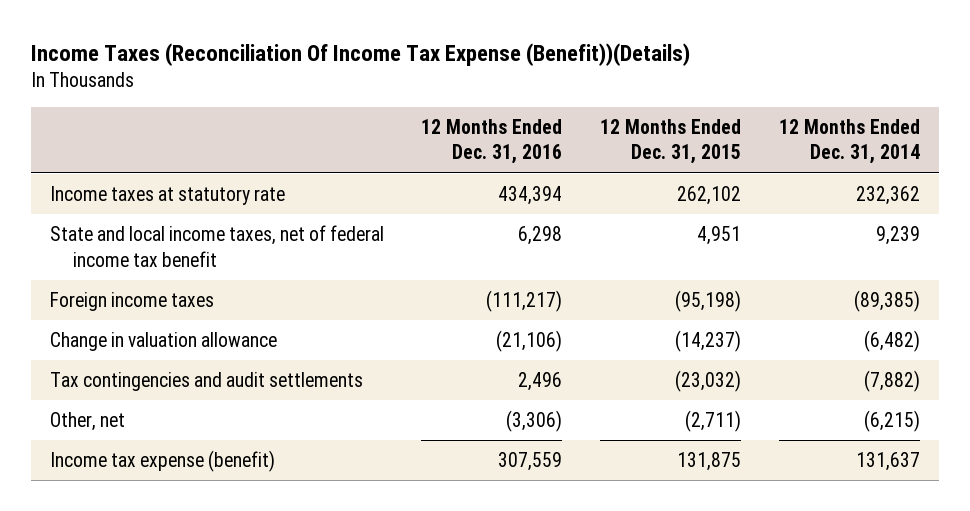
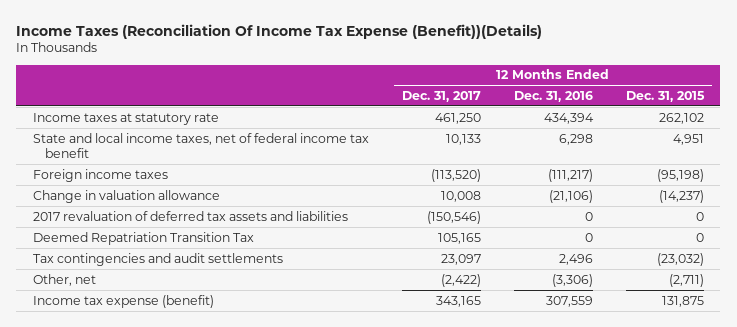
- | 12 Months Ended Dec. 31, 2016 | 12 Months Ended Dec. 31, 2015 | 12 Months Ended Dec. 31, 2014
+ | 12 Months Ended Dec. 31, 2017 | 12 Months Ended Dec. 31, 2016 | 12 Months Ended Dec. 31, 2015
+ 2017 revaluation of deferred tax assets and liabilities | (150,546) | 0 | 0
+ Deemed Repatriation Transition Tax | 105,165 | 0 | 0

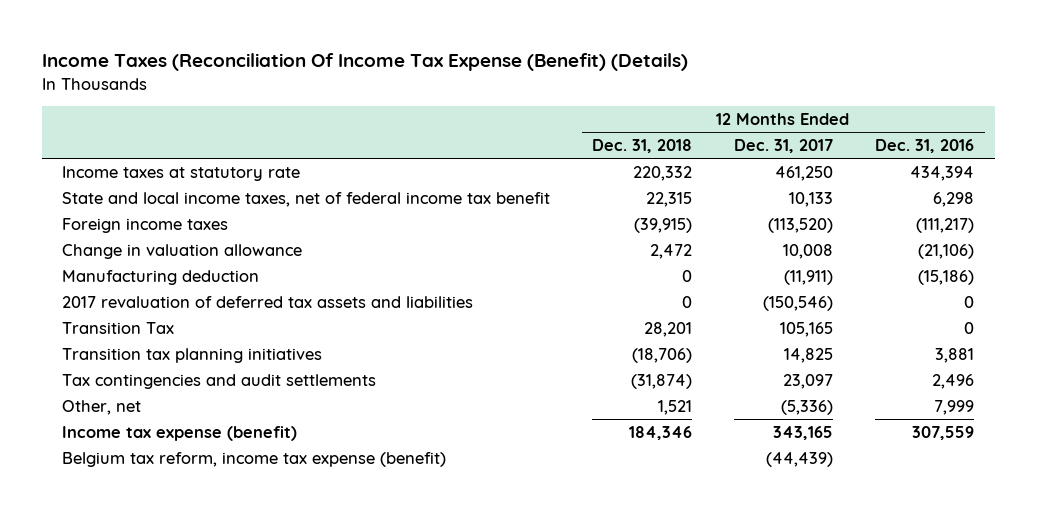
- Income Taxes (Reconciliation Of Income Tax Expense (Benefit))(Details)
+ Income Taxes (Reconciliation Of Income Tax Expense (Benefit) (Details)
- | 12 Months Ended Dec. 31, 2017 | 12 Months Ended Dec. 31, 2016 | 12 Months Ended Dec. 31, 2015
+ | 12 Months Ended Dec. 31, 2018 | 12 Months Ended Dec. 31, 2017 | 12 Months Ended Dec. 31, 2016
+ Manufacturing deduction | 0 | (11,911) | (15,186)
- Deemed Repatriation Transition Tax | 105,165 | 0 | 0
+ Transition Tax | 28,201 | 105,165 | 0
+ Transition tax planning initiatives | (18,706) | 14,825 | 3,881
- Other, net | (2,422) | (3,306) | (2,711)
+ Other, net | 1,521 | (5,336) | 7,999
+ Belgium tax reform, income tax expense (benefit) | | (44,439) |

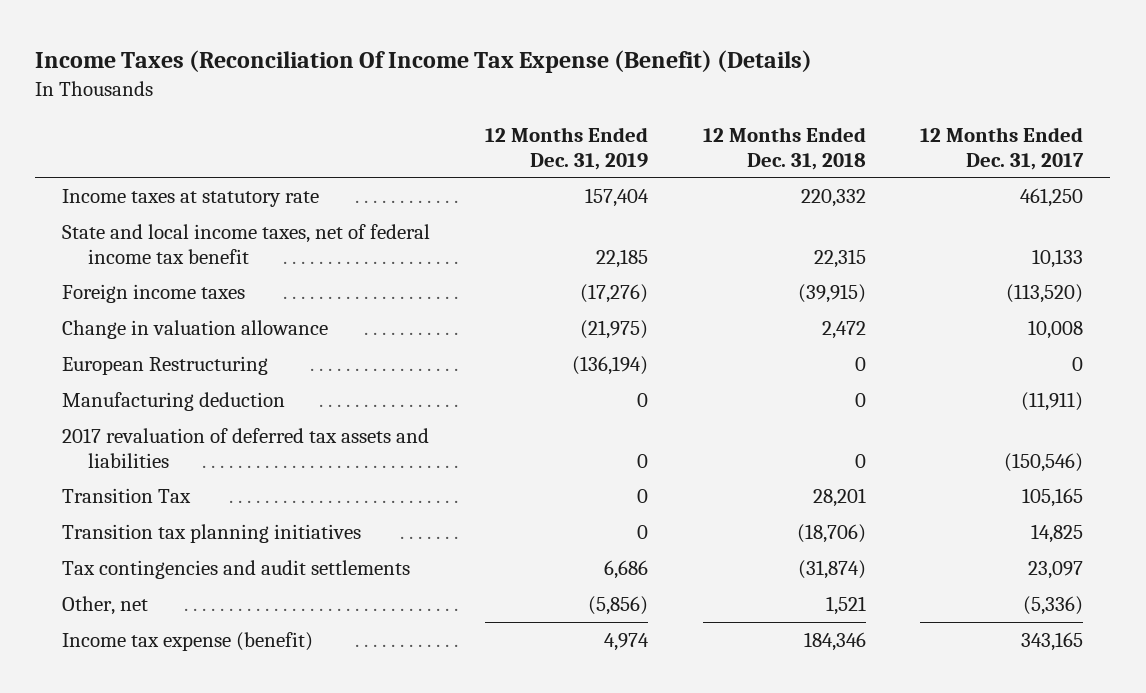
- | 12 Months Ended Dec. 31, 2018 | 12 Months Ended Dec. 31, 2017 | 12 Months Ended Dec. 31, 2016
+ | 12 Months Ended Dec. 31, 2019 | 12 Months Ended Dec. 31, 2018 | 12 Months Ended Dec. 31, 2017
+ European Restructuring | (136,194) | 0 | 0
- Belgium tax reform, income tax expense (benefit) | | (44,439) |

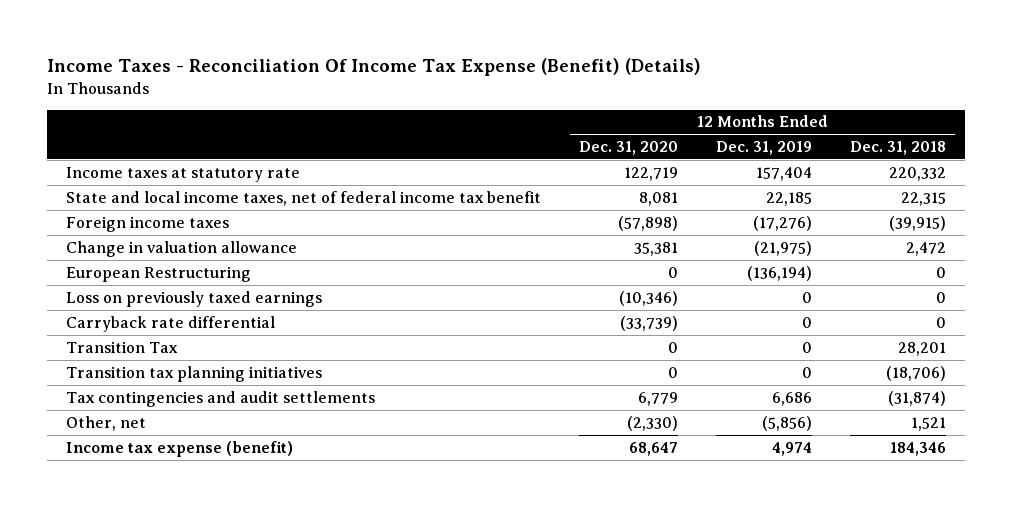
- Income Taxes (Reconciliation Of Income Tax Expense (Benefit) (Details)
+ Income Taxes - Reconciliation Of Income Tax Expense (Benefit) (Details)
- | 12 Months Ended Dec. 31, 2019 | 12 Months Ended Dec. 31, 2018 | 12 Months Ended Dec. 31, 2017
+ | 12 Months Ended Dec. 31, 2020 | 12 Months Ended Dec. 31, 2019 | 12 Months Ended Dec. 31, 2018
- Manufacturing deduction | 0 | 0 | (11,911)
- 2017 revaluation of deferred tax assets and liabilities | 0 | 0 | (150,546)
+ Loss on previously taxed earnings | (10,346) | 0 | 0
+ Carryback rate differential | (33,739) | 0 | 0

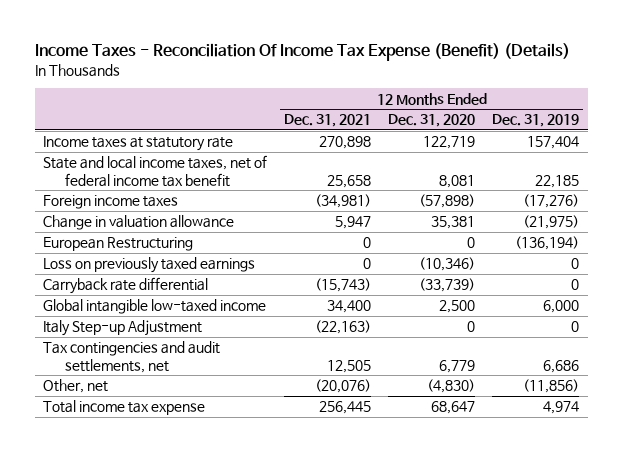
- | 12 Months Ended Dec. 31, 2020 | 12 Months Ended Dec. 31, 2019 | 12 Months Ended Dec. 31, 2018
+ | 12 Months Ended Dec. 31, 2021 | 12 Months Ended Dec. 31, 2020 | 12 Months Ended Dec. 31, 2019
- Transition Tax | 0 | 0 | 28,201
- Transition tax planning initiatives | 0 | 0 | (18,706)
- Tax contingencies and audit settlements | 6,779 | 6,686 | (31,874)
- Other, net | (2,330) | (5,856) | 1,521
- Income tax expense (benefit) | 68,647 | 4,974 | 184,346
+ Global intangible low-taxed income | 34,400 | 2,500 | 6,000
+ Italy Step-up Adjustment | (22,163) | 0 | 0
+ Tax contingencies and audit settlements, net | 12,505 | 6,779 | 6,686
+ Other, net | (20,076) | (4,830) | (11,856)
+ Total income tax expense | 256,445 | 68,647 | 4,974

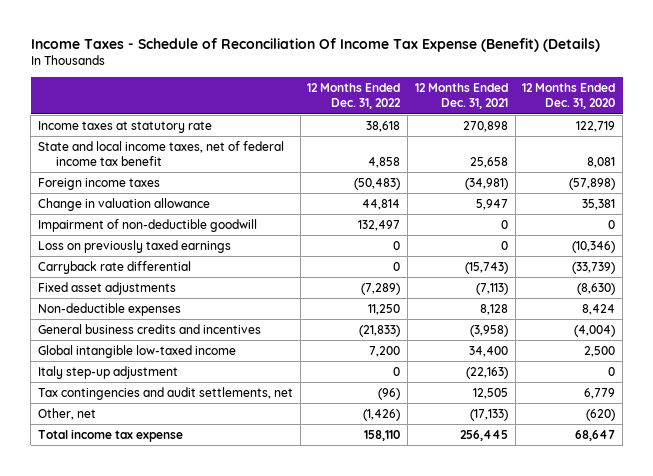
- Income Taxes - Reconciliation Of Income Tax Expense (Benefit) (Details)
+ Income Taxes - Schedule of Reconciliation Of Income Tax Expense (Benefit) (Details)
- | 12 Months Ended Dec. 31, 2021 | 12 Months Ended Dec. 31, 2020 | 12 Months Ended Dec. 31, 2019
+ | 12 Months Ended Dec. 31, 2022 | 12 Months Ended Dec. 31, 2021 | 12 Months Ended Dec. 31, 2020
- European Restructuring | 0 | 0 | (136,194)
+ Impairment of non-deductible goodwill | 132,497 | 0 | 0
+ Fixed asset adjustments | (7,289) | (7,113) | (8,630)
+ Non-deductible expenses | 11,250 | 8,128 | 8,424
+ General business credits and incentives | (21,833) | (3,958) | (4,004)
- Italy Step-up Adjustment | (22,163) | 0 | 0
+ Italy step-up adjustment | 0 | (22,163) | 0
- Other, net | (20,076) | (4,830) | (11,856)
+ Other, net | (1,426) | (17,133) | (620)

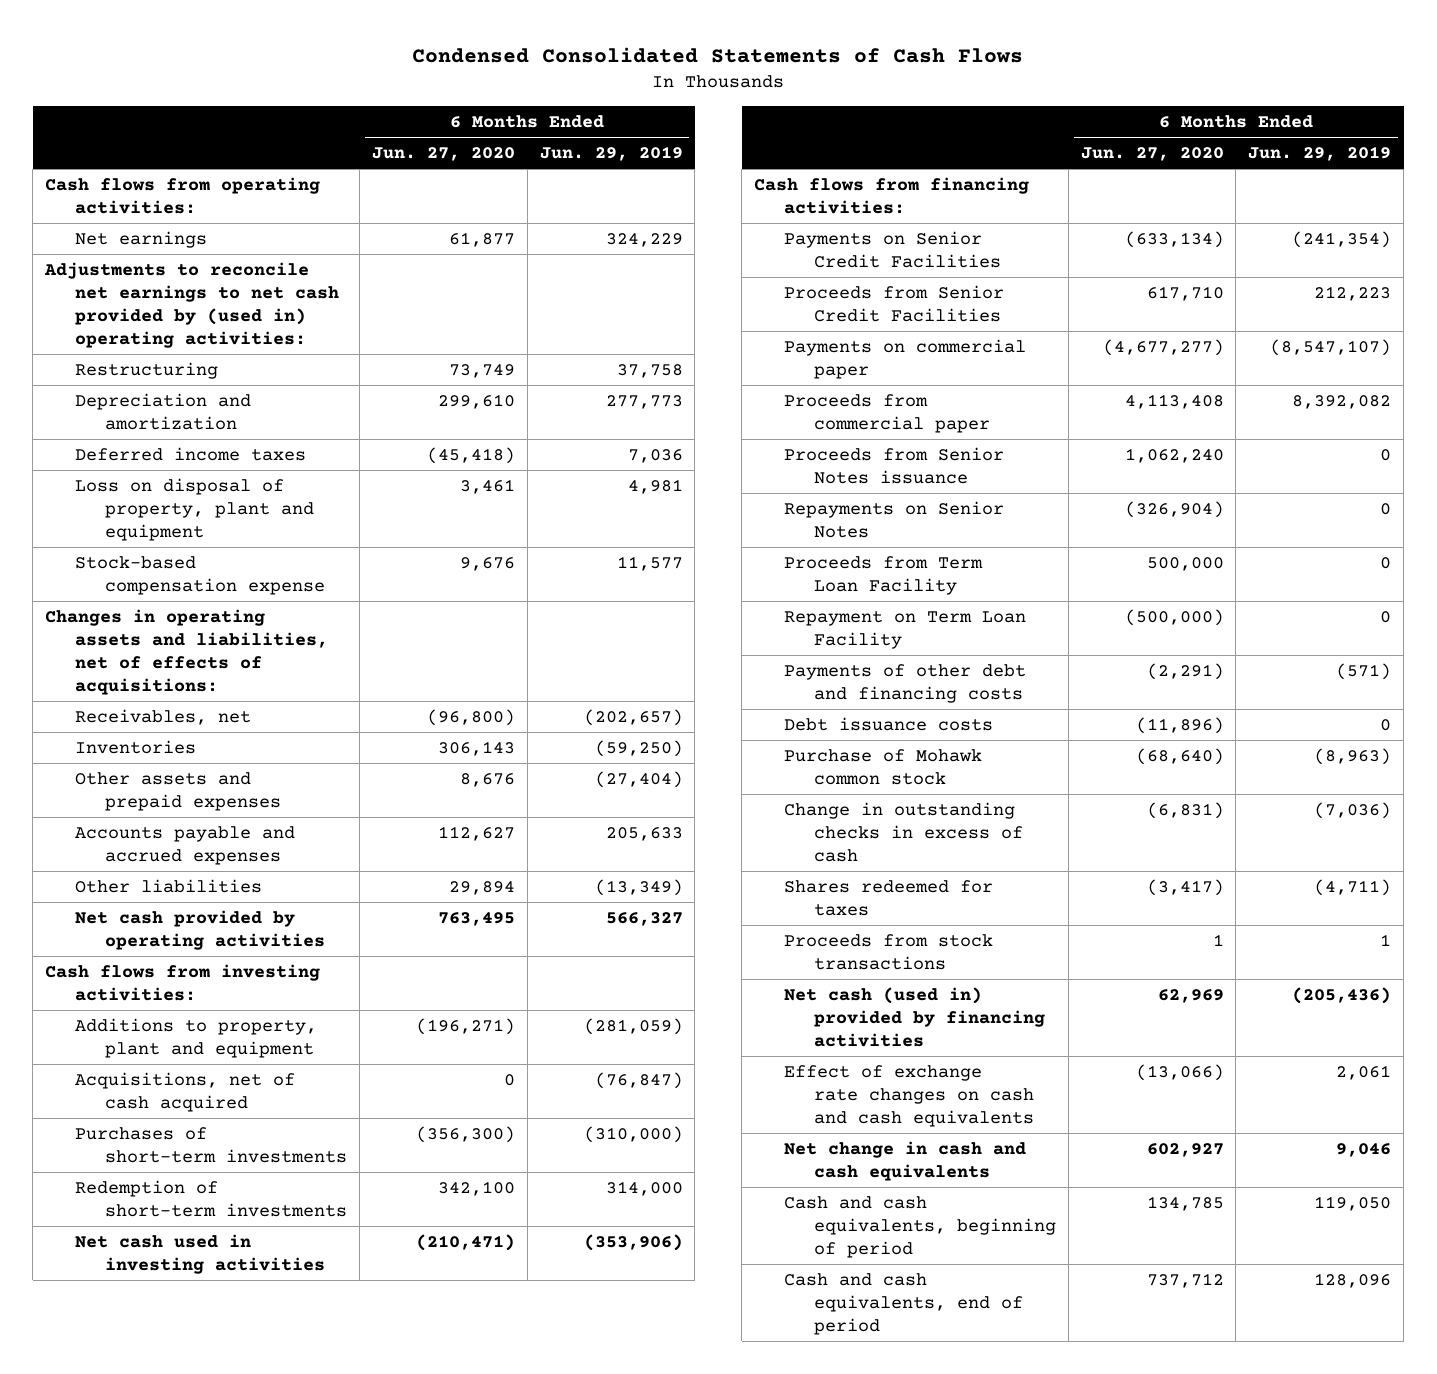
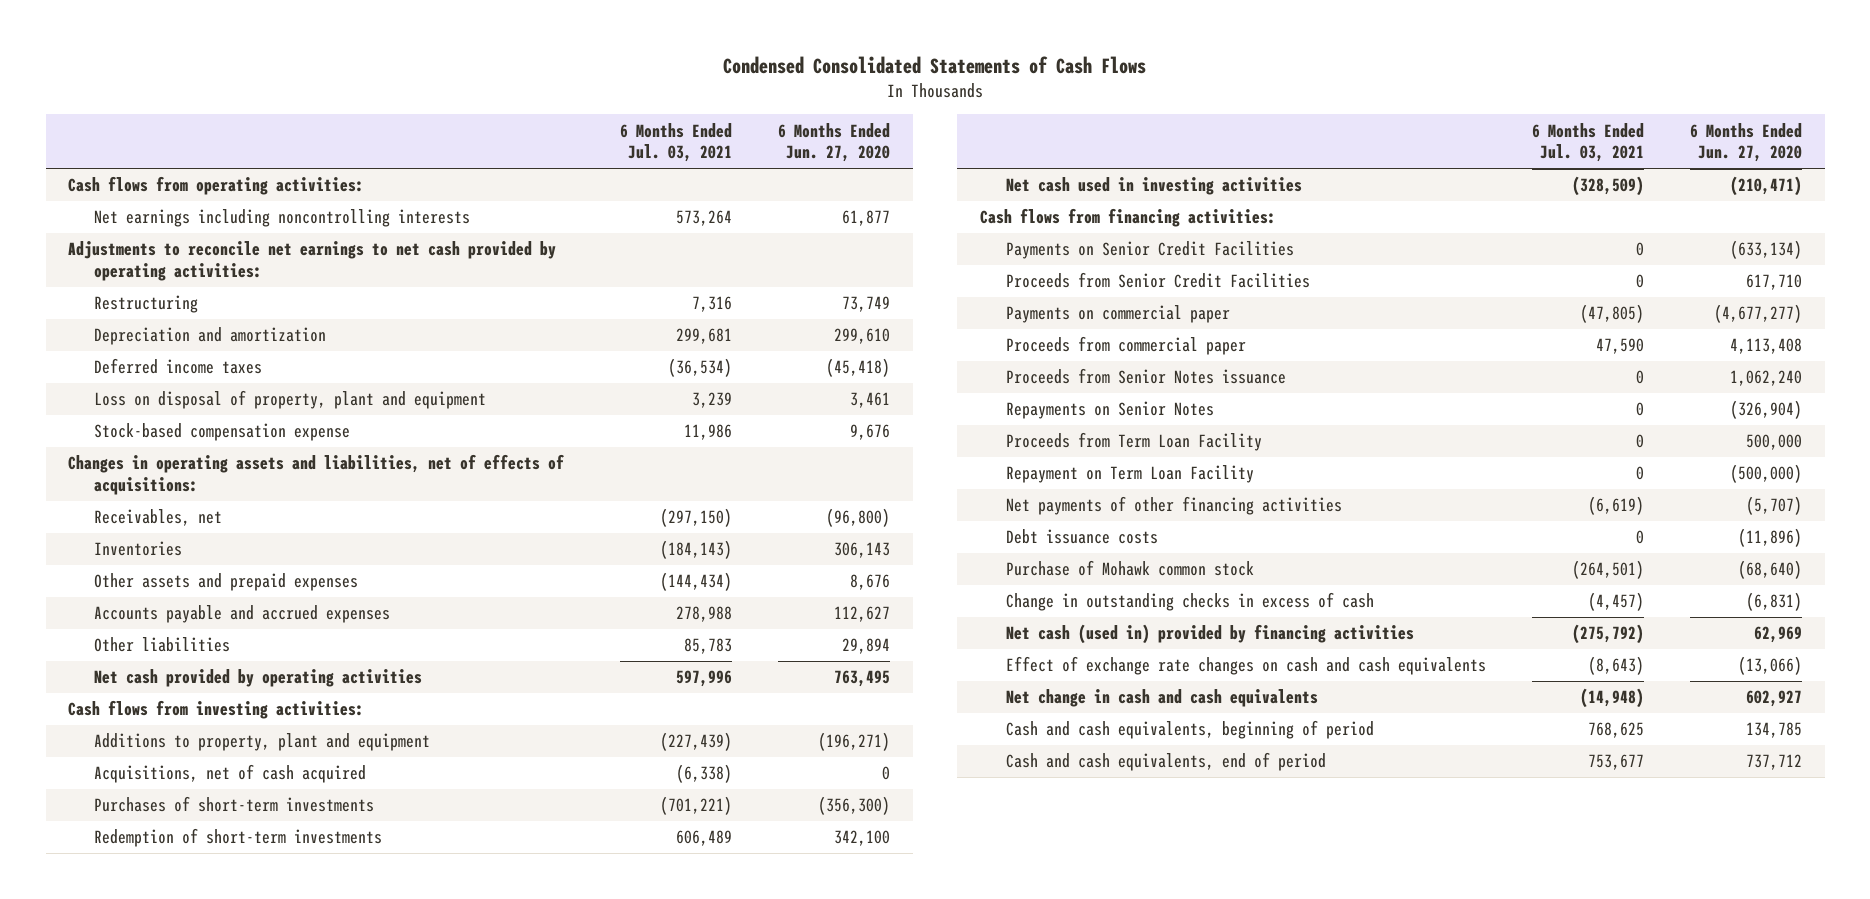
- | 6 Months Ended Jun. 27, 2020 | 6 Months Ended Jun. 29, 2019
+ | 6 Months Ended Jul. 03, 2021 | 6 Months Ended Jun. 27, 2020
- Net earnings | 61,877 | 324,229
- Adjustments to reconcile net earnings to net cash provided by (used in) operating activities:
+ Net earnings including noncontrolling interests | 573,264 | 61,877
+ Adjustments to reconcile net earnings to net cash provided by operating activities:
- Payments of other debt and financing costs | (2,291) | (571)
+ Net payments of other financing activities | (6,619) | (5,707)
- Shares redeemed for taxes | (3,417) | (4,711)
- Proceeds from stock transactions | 1 | 1

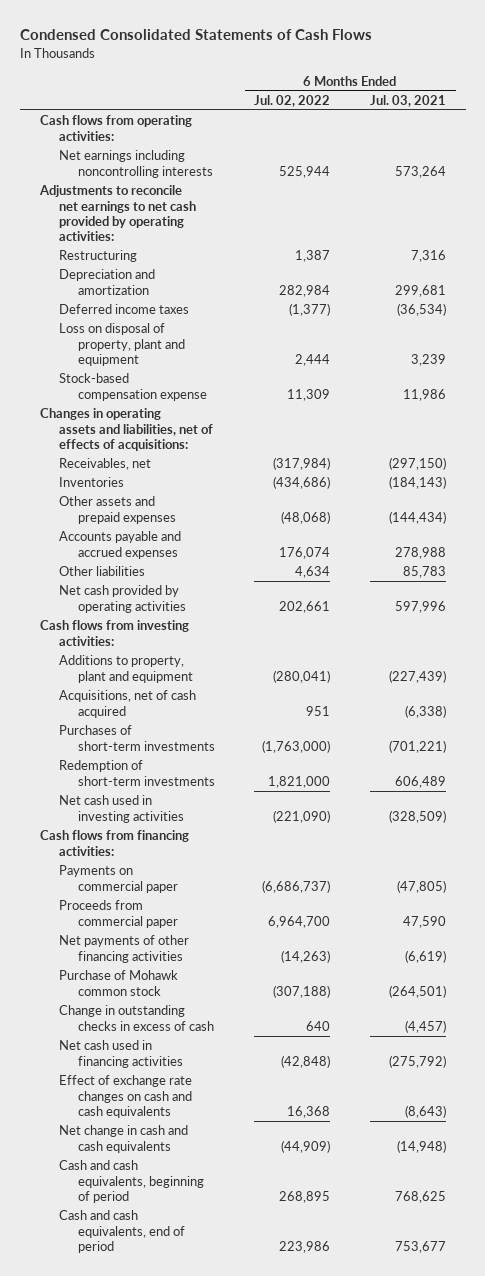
- | 6 Months Ended Jul. 03, 2021 | 6 Months Ended Jun. 27, 2020
+ | 6 Months Ended Jul. 02, 2022 | 6 Months Ended Jul. 03, 2021
- Payments on Senior Credit Facilities | 0 | (633,134)
- Proceeds from Senior Credit Facilities | 0 | 617,710
- Proceeds from Senior Notes issuance | 0 | 1,062,240
- Repayments on Senior Notes | 0 | (326,904)
- Proceeds from Term Loan Facility | 0 | 500,000
- Repayment on Term Loan Facility | 0 | (500,000)
- Debt issuance costs | 0 | (11,896)
- Net cash (used in) provided by financing activities | (275,792) | 62,969
+ Net cash used in financing activities | (42,848) | (275,792)

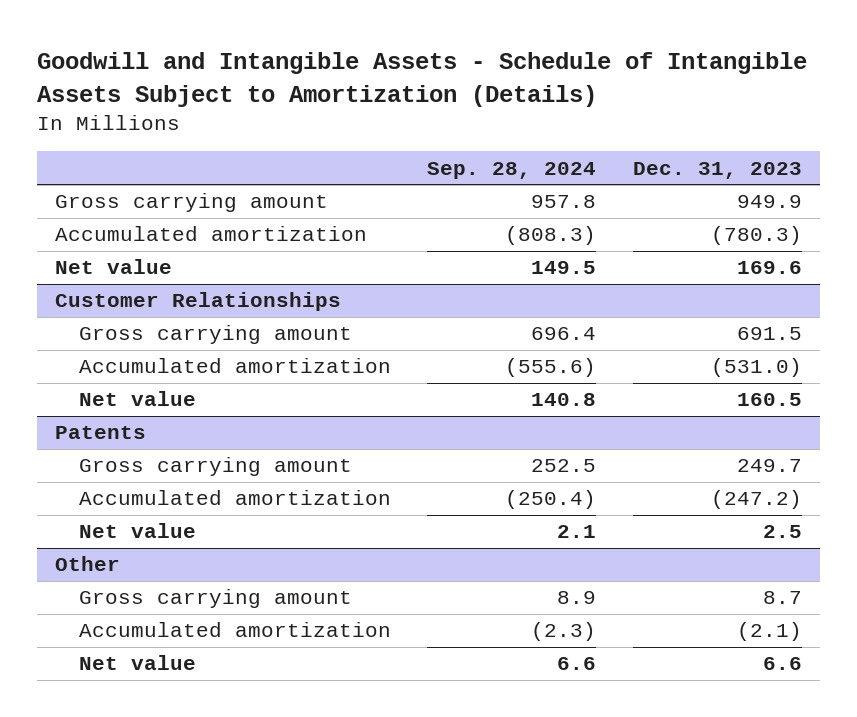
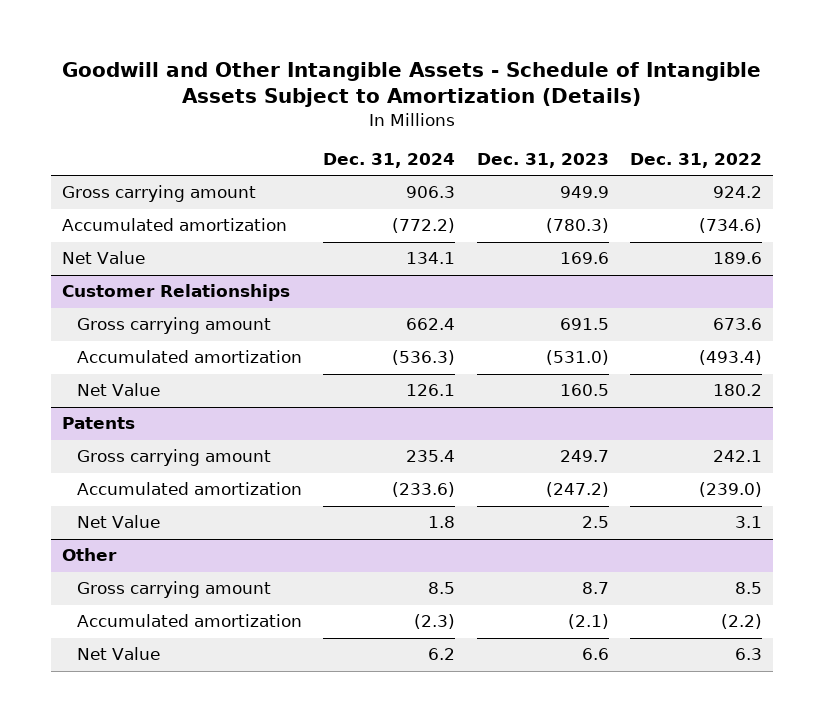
- Goodwill and Intangible Assets - Schedule of Intangible Assets Subject to Amortization (Details)
+ Goodwill and Other Intangible Assets - Schedule of Intangible Assets Subject to Amortization (Details)
- | Sep. 28, 2024 | Dec. 31, 2023
+ | Dec. 31, 2024 | Dec. 31, 2023 | Dec. 31, 2022
- Net value | 149.5 | 169.6
+ Net Value | 134.1 | 169.6 | 189.6
@ Customer Relationships
- Net value | 140.8 | 160.5
+ Net Value | 126.1 | 160.5 | 180.2
@ Patents
- Net value | 2.1 | 2.5
+ Net Value | 1.8 | 2.5 | 3.1
@ Other
- Net value | 6.6 | 6.6
+ Net Value | 6.2 | 6.6 | 6.3

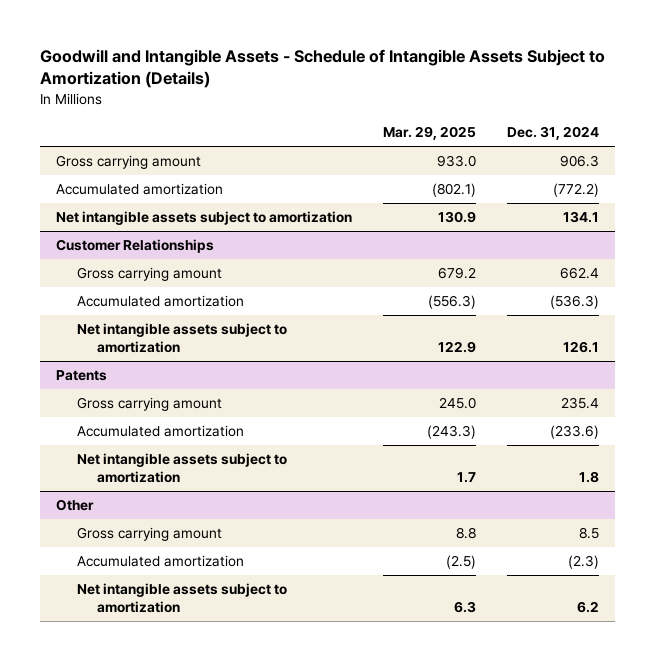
- Goodwill and Other Intangible Assets - Schedule of Intangible Assets Subject to Amortization (Details)
+ Goodwill and Intangible Assets - Schedule of Intangible Assets Subject to Amortization (Details)
- | Dec. 31, 2024 | Dec. 31, 2023 | Dec. 31, 2022
+ | Mar. 29, 2025 | Dec. 31, 2024
- Net Value | 134.1 | 169.6 | 189.6
+ Net intangible assets subject to amortization | 130.9 | 134.1
@ Customer Relationships
- Net Value | 126.1 | 160.5 | 180.2
+ Net intangible assets subject to amortization | 122.9 | 126.1
@ Patents
- Net Value | 1.8 | 2.5 | 3.1
+ Net intangible assets subject to amortization | 1.7 | 1.8
@ Other
- Net Value | 6.2 | 6.6 | 6.3
+ Net intangible assets subject to amortization | 6.3 | 6.2

